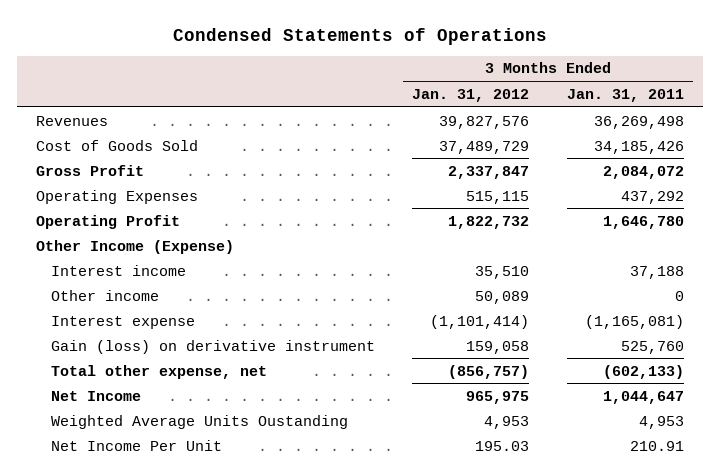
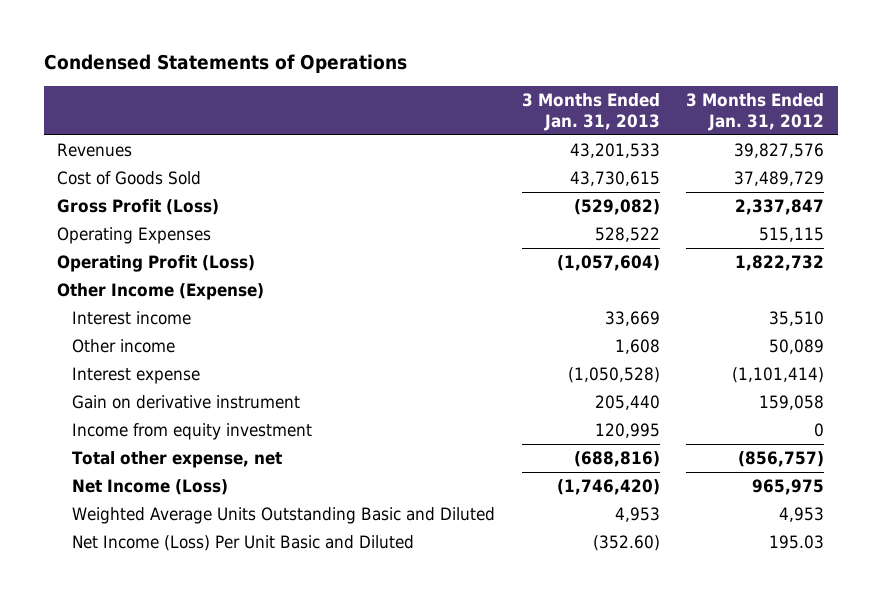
- | 3 Months Ended Jan. 31, 2012 | 3 Months Ended Jan. 31, 2011
+ | 3 Months Ended Jan. 31, 2013 | 3 Months Ended Jan. 31, 2012
- Gross Profit | 2,337,847 | 2,084,072
+ Gross Profit (Loss) | (529,082) | 2,337,847
- Operating Profit | 1,822,732 | 1,646,780
+ Operating Profit (Loss) | (1,057,604) | 1,822,732
- Gain (loss) on derivative instrument | 159,058 | 525,760
+ Gain on derivative instrument | 205,440 | 159,058
+ Income from equity investment | 120,995 | 0
- Net Income | 965,975 | 1,044,647
- Weighted Average Units Oustanding | 4,953 | 4,953
- Net Income Per Unit | 195.03 | 210.91
+ Net Income (Loss) | (1,746,420) | 965,975
+ Weighted Average Units Outstanding Basic and Diluted | 4,953 | 4,953
+ Net Income (Loss) Per Unit Basic and Diluted | (352.60) | 195.03

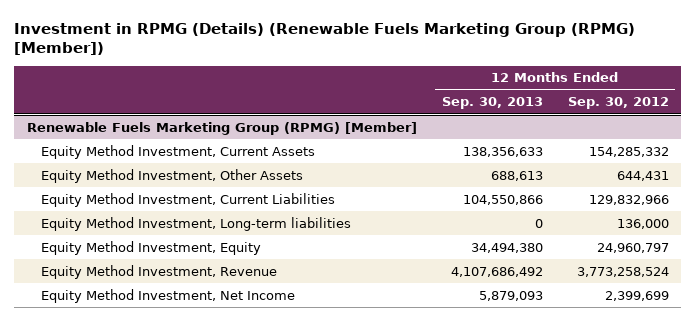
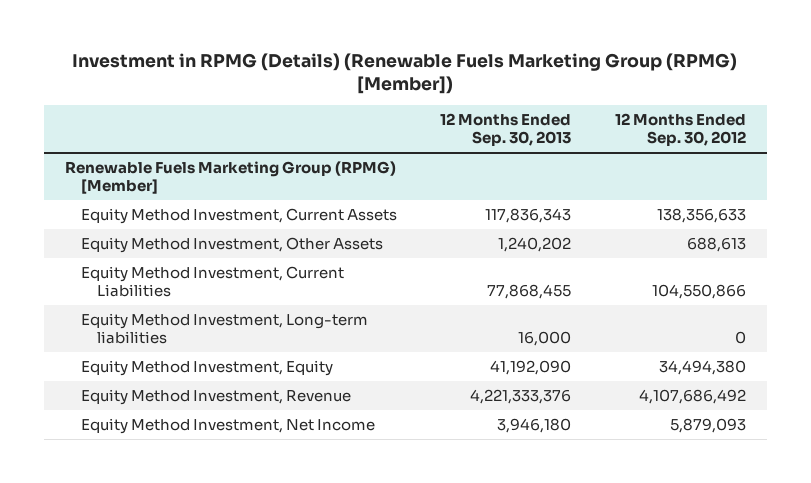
@ Renewable Fuels Marketing Group (RPMG) [Member]
- Equity Method Investment, Current Assets | 138,356,633 | 154,285,332
- Equity Method Investment, Other Assets | 688,613 | 644,431
- Equity Method Investment, Current Liabilities | 104,550,866 | 129,832,966
- Equity Method Investment, Long-term liabilities | 0 | 136,000
- Equity Method Investment, Equity | 34,494,380 | 24,960,797
- Equity Method Investment, Revenue | 4,107,686,492 | 3,773,258,524
- Equity Method Investment, Net Income | 5,879,093 | 2,399,699
+ Equity Method Investment, Current Assets | 117,836,343 | 138,356,633
+ Equity Method Investment, Other Assets | 1,240,202 | 688,613
+ Equity Method Investment, Current Liabilities | 77,868,455 | 104,550,866
+ Equity Method Investment, Long-term liabilities | 16,000 | 0
+ Equity Method Investment, Equity | 41,192,090 | 34,494,380
+ Equity Method Investment, Revenue | 4,221,333,376 | 4,107,686,492
+ Equity Method Investment, Net Income | 3,946,180 | 5,879,093

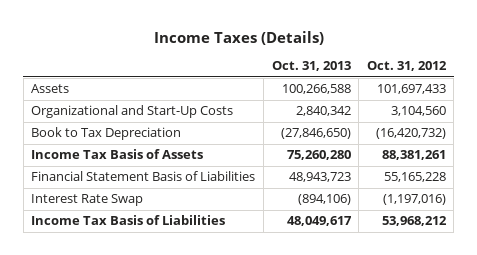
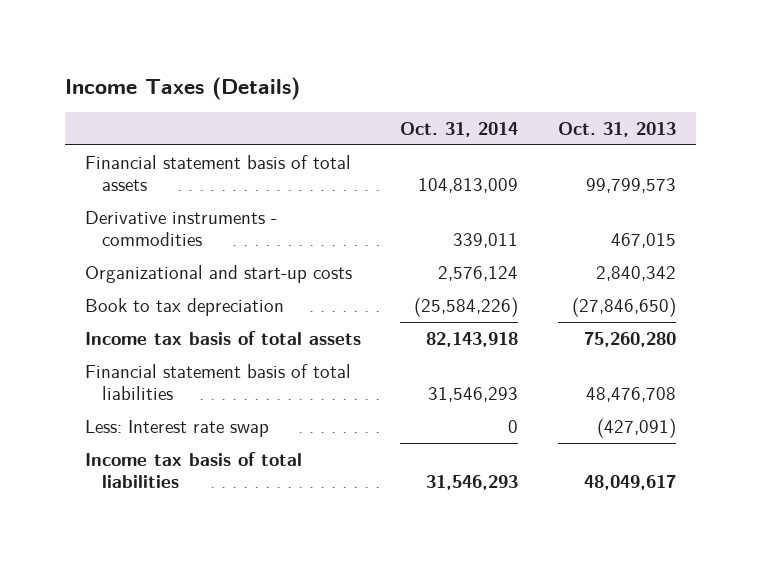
- | Oct. 31, 2013 | Oct. 31, 2012
+ | Oct. 31, 2014 | Oct. 31, 2013
- Assets | 100,266,588 | 101,697,433
- Organizational and Start-Up Costs | 2,840,342 | 3,104,560
- Book to Tax Depreciation | (27,846,650) | (16,420,732)
- Income Tax Basis of Assets | 75,260,280 | 88,381,261
- Financial Statement Basis of Liabilities | 48,943,723 | 55,165,228
- Interest Rate Swap | (894,106) | (1,197,016)
- Income Tax Basis of Liabilities | 48,049,617 | 53,968,212
+ Financial statement basis of total assets | 104,813,009 | 99,799,573
+ Derivative instruments - commodities | 339,011 | 467,015
+ Organizational and start-up costs | 2,576,124 | 2,840,342
+ Book to tax depreciation | (25,584,226) | (27,846,650)
+ Income tax basis of total assets | 82,143,918 | 75,260,280
+ Financial statement basis of total liabilities | 31,546,293 | 48,476,708
+ Less: Interest rate swap | 0 | (427,091)
+ Income tax basis of total liabilities | 31,546,293 | 48,049,617

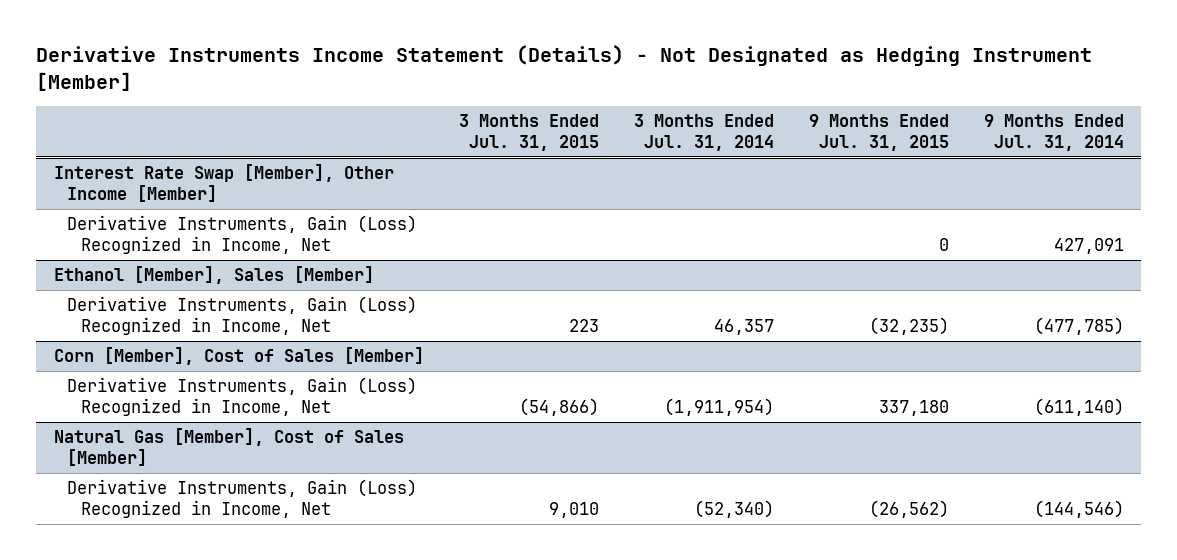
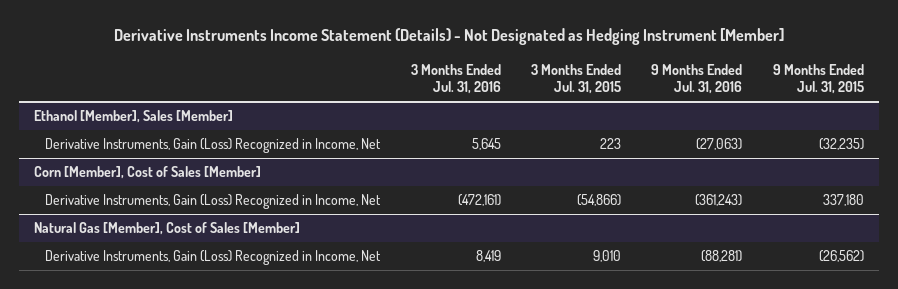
- | 3 Months Ended Jul. 31, 2015 | 3 Months Ended Jul. 31, 2014 | 9 Months Ended Jul. 31, 2015 | 9 Months Ended Jul. 31, 2014
+ | 3 Months Ended Jul. 31, 2016 | 3 Months Ended Jul. 31, 2015 | 9 Months Ended Jul. 31, 2016 | 9 Months Ended Jul. 31, 2015
- Interest Rate Swap [Member], Other Income [Member]
- Derivative Instruments, Gain (Loss) Recognized in Income, Net | | | 0 | 427,091

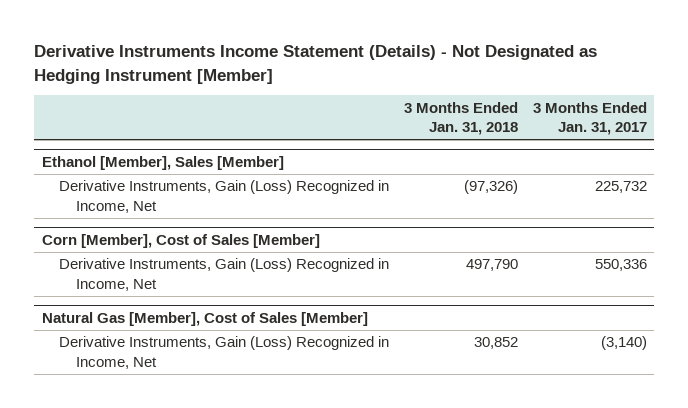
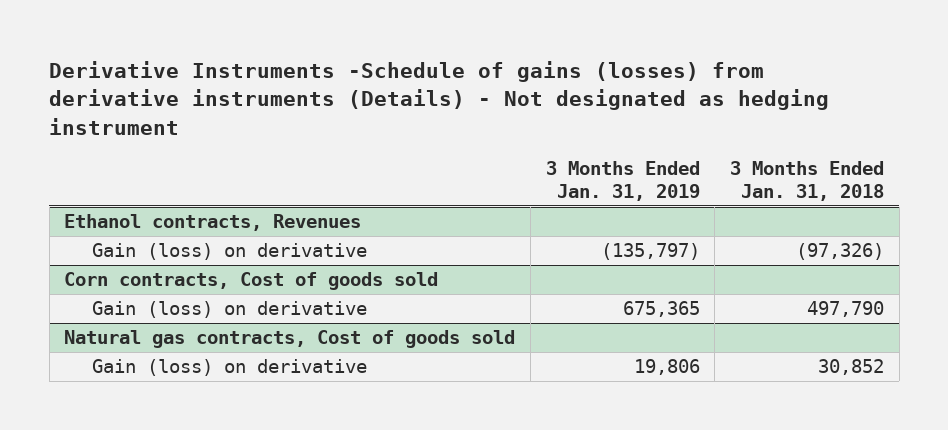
- Derivative Instruments Income Statement (Details) - Not Designated as Hedging Instrument [Member]
+ Derivative Instruments -Schedule of gains (losses) from derivative instruments (Details) - Not designated as hedging instrument
- | 3 Months Ended Jan. 31, 2018 | 3 Months Ended Jan. 31, 2017
+ | 3 Months Ended Jan. 31, 2019 | 3 Months Ended Jan. 31, 2018
- Ethanol [Member], Sales [Member]
- Derivative Instruments, Gain (Loss) Recognized in Income, Net | (97,326) | 225,732
- Corn [Member], Cost of Sales [Member]
- Derivative Instruments, Gain (Loss) Recognized in Income, Net | 497,790 | 550,336
- Natural Gas [Member], Cost of Sales [Member]
- Derivative Instruments, Gain (Loss) Recognized in Income, Net | 30,852 | (3,140)
+ Ethanol contracts, Revenues
+ Gain (loss) on derivative | (135,797) | (97,326)
+ Corn contracts, Cost of goods sold
+ Gain (loss) on derivative | 675,365 | 497,790
+ Natural gas contracts, Cost of goods sold
+ Gain (loss) on derivative | 19,806 | 30,852

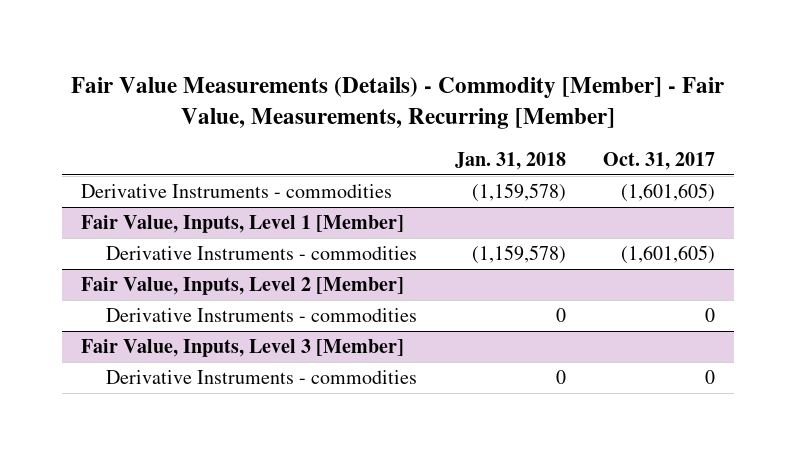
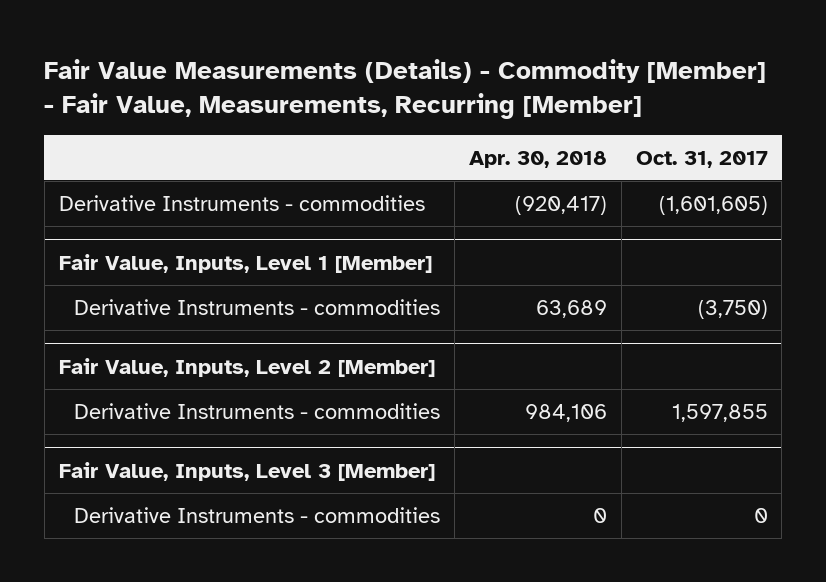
- | Jan. 31, 2018 | Oct. 31, 2017
+ | Apr. 30, 2018 | Oct. 31, 2017
@ Fair Value, Inputs, Level 1 [Member]
- Derivative Instruments - commodities | (1,159,578) | (1,601,605)
+ Derivative Instruments - commodities | 63,689 | (3,750)
@ Fair Value, Inputs, Level 2 [Member]
- Derivative Instruments - commodities | 0 | 0
+ Derivative Instruments - commodities | 984,106 | 1,597,855

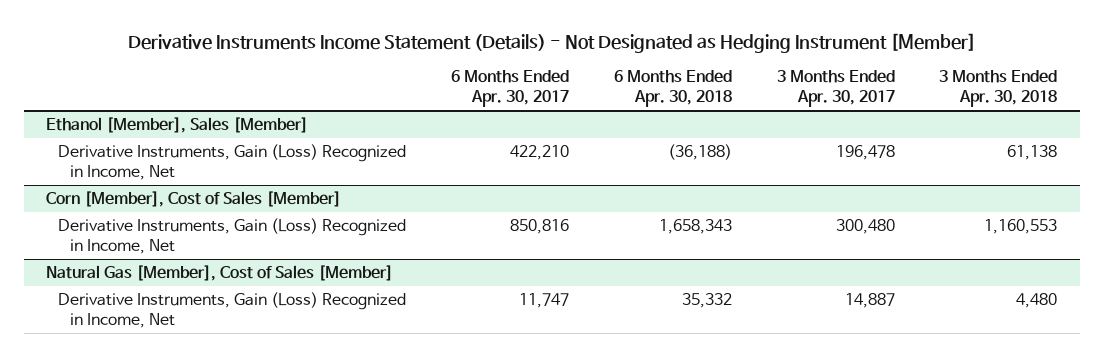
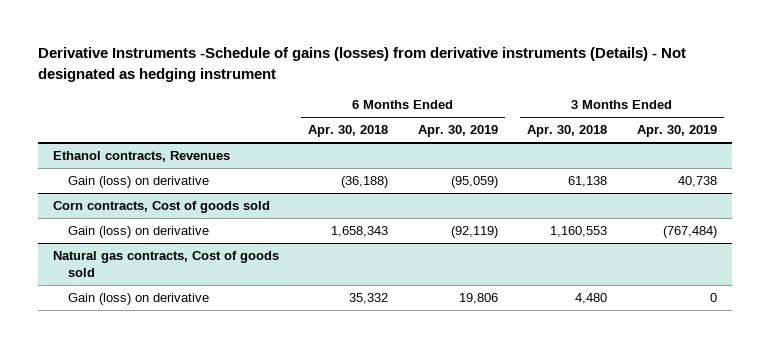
- Derivative Instruments Income Statement (Details) - Not Designated as Hedging Instrument [Member]
+ Derivative Instruments -Schedule of gains (losses) from derivative instruments (Details) - Not designated as hedging instrument
- | 6 Months Ended Apr. 30, 2017 | 6 Months Ended Apr. 30, 2018 | 3 Months Ended Apr. 30, 2017 | 3 Months Ended Apr. 30, 2018
+ | 6 Months Ended Apr. 30, 2018 | 6 Months Ended Apr. 30, 2019 | 3 Months Ended Apr. 30, 2018 | 3 Months Ended Apr. 30, 2019
- Ethanol [Member], Sales [Member]
- Derivative Instruments, Gain (Loss) Recognized in Income, Net | 422,210 | (36,188) | 196,478 | 61,138
- Corn [Member], Cost of Sales [Member]
- Derivative Instruments, Gain (Loss) Recognized in Income, Net | 850,816 | 1,658,343 | 300,480 | 1,160,553
- Natural Gas [Member], Cost of Sales [Member]
- Derivative Instruments, Gain (Loss) Recognized in Income, Net | 11,747 | 35,332 | 14,887 | 4,480
+ Ethanol contracts, Revenues
+ Gain (loss) on derivative | (36,188) | (95,059) | 61,138 | 40,738
+ Corn contracts, Cost of goods sold
+ Gain (loss) on derivative | 1,658,343 | (92,119) | 1,160,553 | (767,484)
+ Natural gas contracts, Cost of goods sold
+ Gain (loss) on derivative | 35,332 | 19,806 | 4,480 | 0

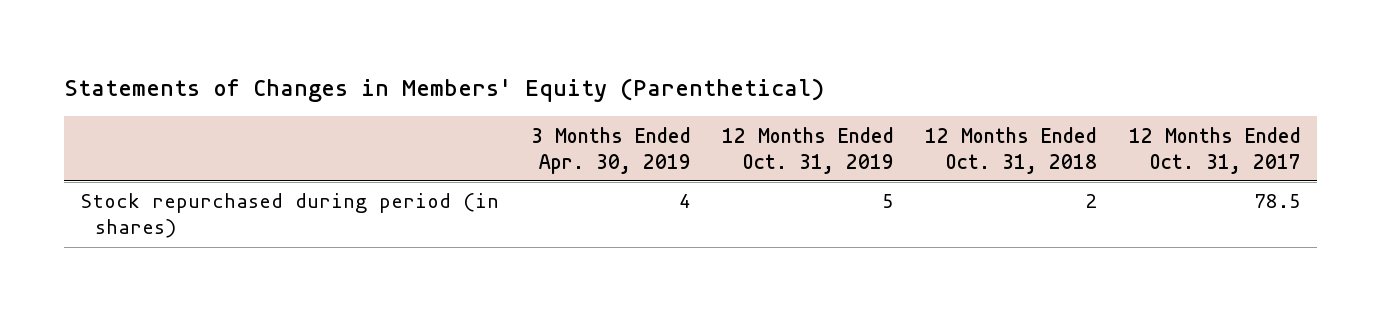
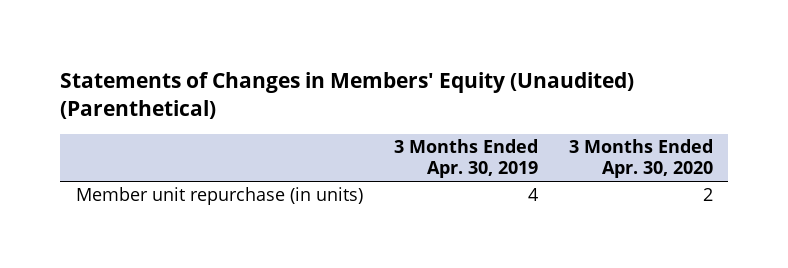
- Statements of Changes in Members' Equity (Parenthetical)
+ Statements of Changes in Members' Equity (Unaudited) (Parenthetical)
- | 3 Months Ended Apr. 30, 2019 | 12 Months Ended Oct. 31, 2019 | 12 Months Ended Oct. 31, 2018 | 12 Months Ended Oct. 31, 2017
+ | 3 Months Ended Apr. 30, 2019 | 3 Months Ended Apr. 30, 2020
- Stock repurchased during period (in shares) | 4 | 5 | 2 | 78.5
+ Member unit repurchase (in units) | 4 | 2

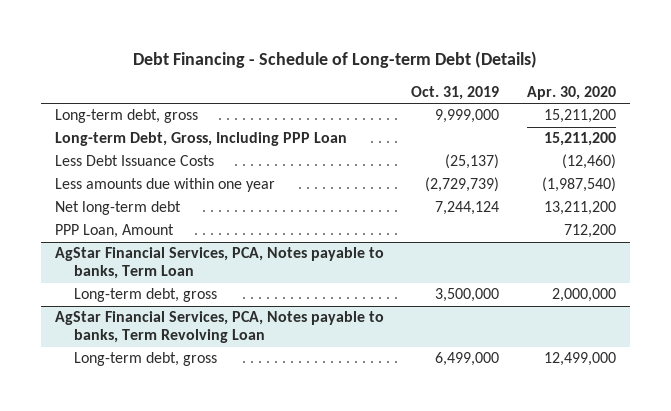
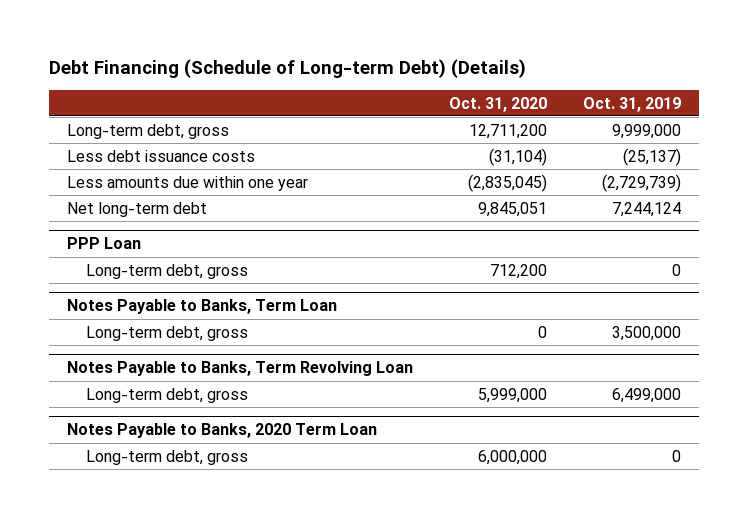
- Debt Financing - Schedule of Long-term Debt (Details)
+ Debt Financing (Schedule of Long-term Debt) (Details)
- | Oct. 31, 2019 | Apr. 30, 2020
+ | Oct. 31, 2020 | Oct. 31, 2019
- Long-term Debt, Gross, Including PPP Loan | | 15,211,200
- Less Debt Issuance Costs | (25,137) | (12,460)
+ Less debt issuance costs | (31,104) | (25,137)
- PPP Loan, Amount | | 712,200
- AgStar Financial Services, PCA, Notes payable to banks, Term Loan
+ PPP Loan
+ Long-term debt, gross | 712,200 | 0
+ Notes Payable to Banks, Term Loan
- AgStar Financial Services, PCA, Notes payable to banks, Term Revolving Loan
+ Notes Payable to Banks, Term Revolving Loan
+ Notes Payable to Banks, 2020 Term Loan
+ Long-term debt, gross | 6,000,000 | 0

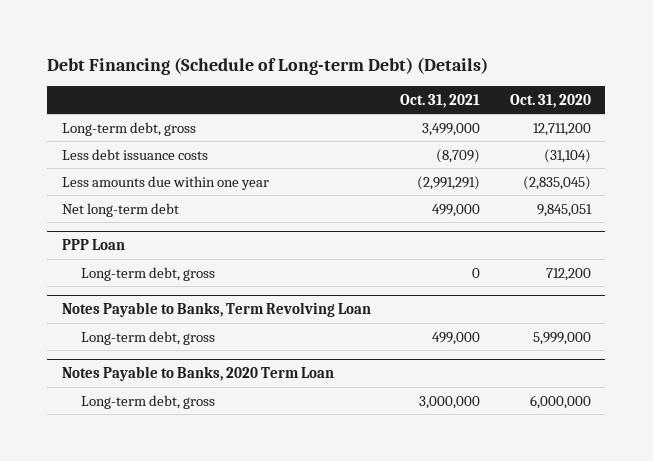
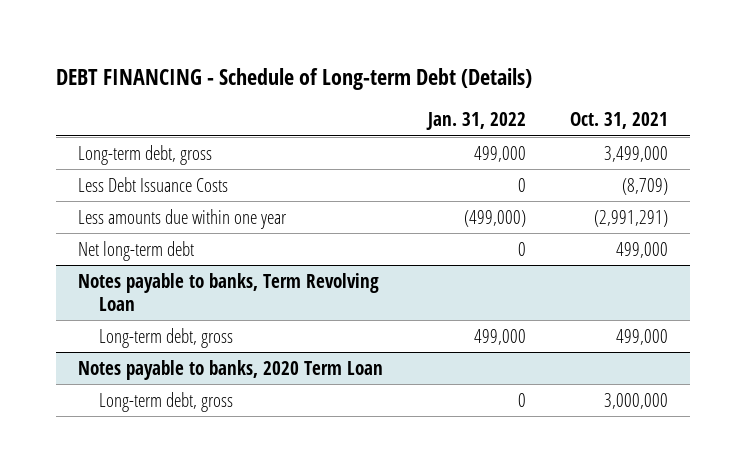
- Debt Financing (Schedule of Long-term Debt) (Details)
+ DEBT FINANCING - Schedule of Long-term Debt (Details)
- | Oct. 31, 2021 | Oct. 31, 2020
+ | Jan. 31, 2022 | Oct. 31, 2021
- Less debt issuance costs | (8,709) | (31,104)
+ Less Debt Issuance Costs | 0 | (8,709)
- PPP Loan
- Long-term debt, gross | 0 | 712,200
- Notes Payable to Banks, Term Revolving Loan
+ Notes payable to banks, Term Revolving Loan
- Notes Payable to Banks, 2020 Term Loan
+ Notes payable to banks, 2020 Term Loan

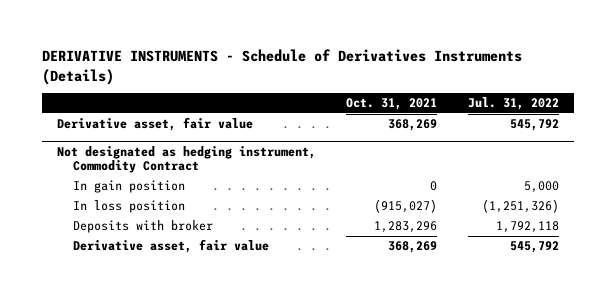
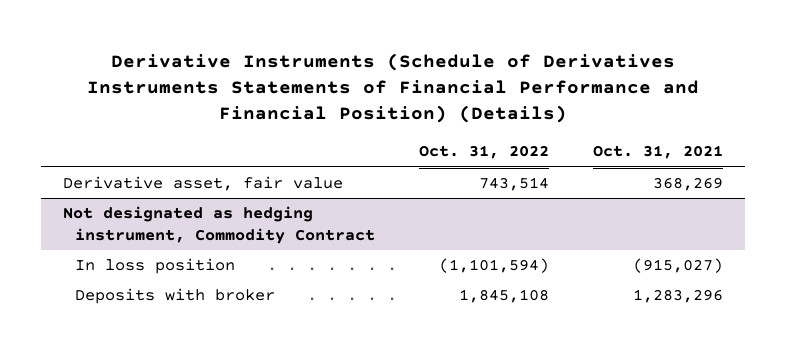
- DERIVATIVE INSTRUMENTS - Schedule of Derivatives Instruments (Details)
+ Derivative Instruments (Schedule of Derivatives Instruments Statements of Financial Performance and Financial Position) (Details)
- | Oct. 31, 2021 | Jul. 31, 2022
+ | Oct. 31, 2022 | Oct. 31, 2021
@ Not designated as hedging instrument, Commodity Contract
- In gain position | 0 | 5,000
- Derivative asset, fair value | 368,269 | 545,792

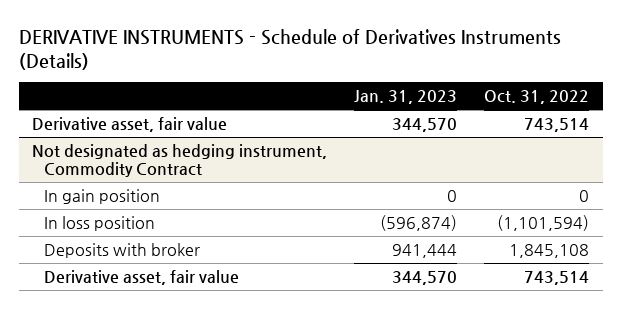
- Derivative Instruments (Schedule of Derivatives Instruments Statements of Financial Performance and Financial Position) (Details)
+ DERIVATIVE INSTRUMENTS - Schedule of Derivatives Instruments (Details)
- | Oct. 31, 2022 | Oct. 31, 2021
+ | Jan. 31, 2023 | Oct. 31, 2022
@ Not designated as hedging instrument, Commodity Contract
+ In gain position | 0 | 0
+ Derivative asset, fair value | 344,570 | 743,514

